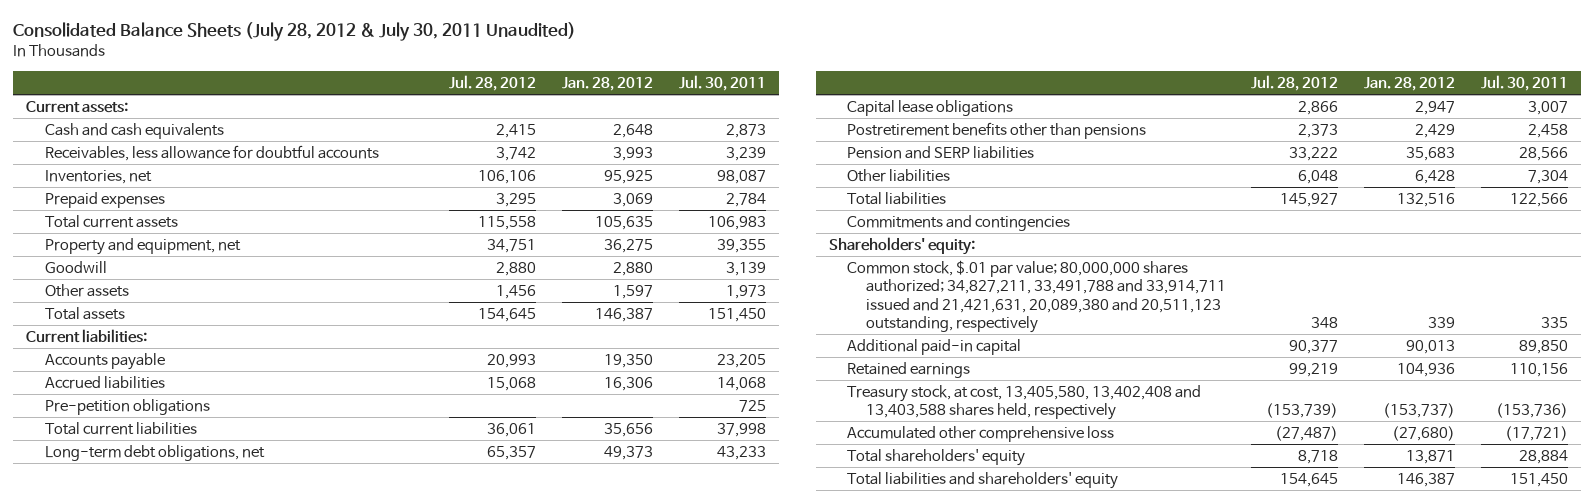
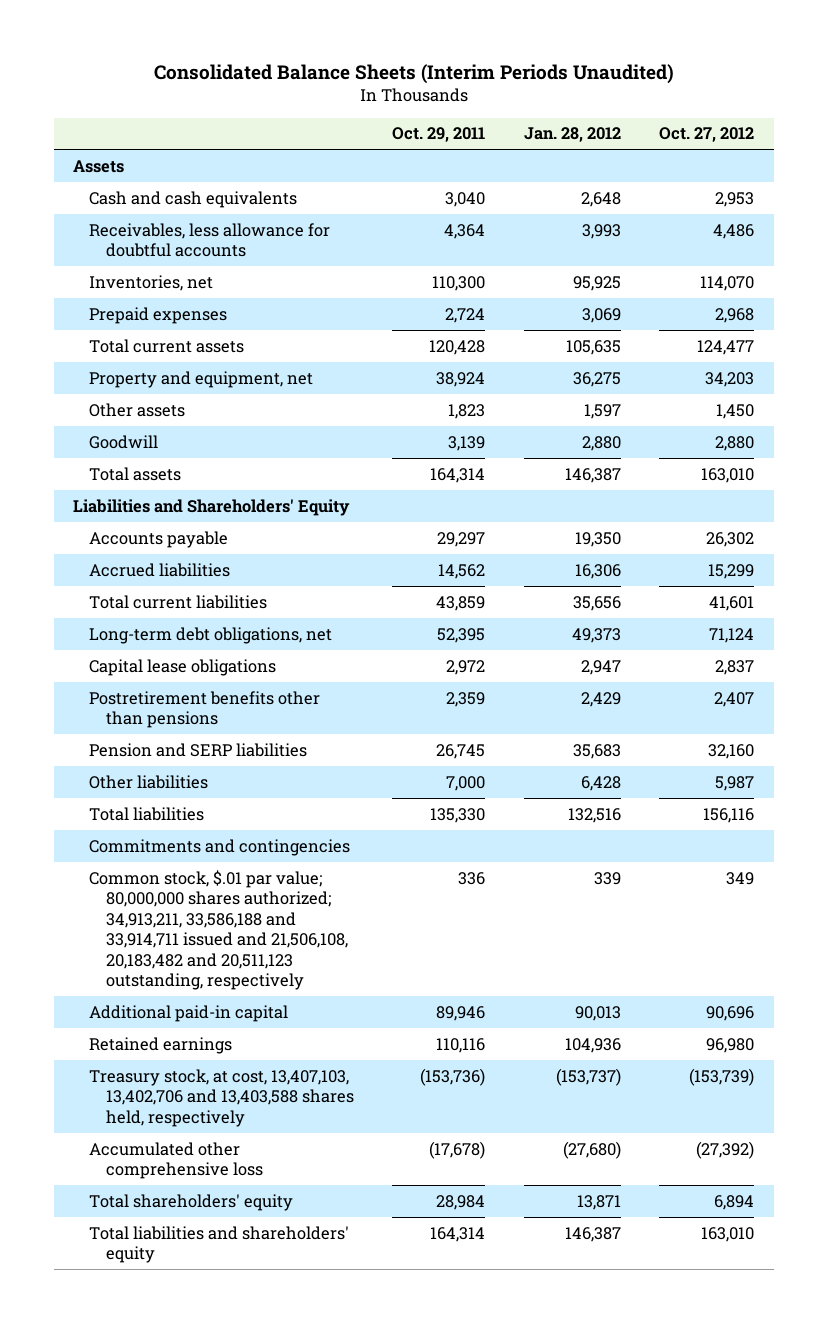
- Consolidated Balance Sheets (July 28, 2012 & July 30, 2011 Unaudited)
+ Consolidated Balance Sheets (Interim Periods Unaudited)
- | Jul. 28, 2012 | Jan. 28, 2012 | Jul. 30, 2011
+ | Oct. 29, 2011 | Jan. 28, 2012 | Oct. 27, 2012
- Current assets:
+ Assets
moved down: Goodwill | 3,139 | 2,880 | 2,880
- Current liabilities:
+ Liabilities and Shareholders' Equity
- Pre-petition obligations | | | 725
- Shareholders' equity:
- Common stock, $.01 par value; 80,000,000 shares authorized; 34,827,211, 33,491,788 and 33,914,711 issued and 21,421,631, 20,089,380 and 20,511,123 outstanding, respectively | 348 | 339 | 335
+ Common stock, $.01 par value; 80,000,000 shares authorized; 34,913,211, 33,586,188 and 33,914,711 issued and 21,506,108, 20,183,482 and 20,511,123 outstanding, respectively | 336 | 339 | 349
- Treasury stock, at cost, 13,405,580, 13,402,408 and 13,403,588 shares held, respectively | (153,739) | (153,737) | (153,736)
+ Treasury stock, at cost, 13,407,103, 13,402,706 and 13,403,588 shares held, respectively | (153,736) | (153,737) | (153,739)

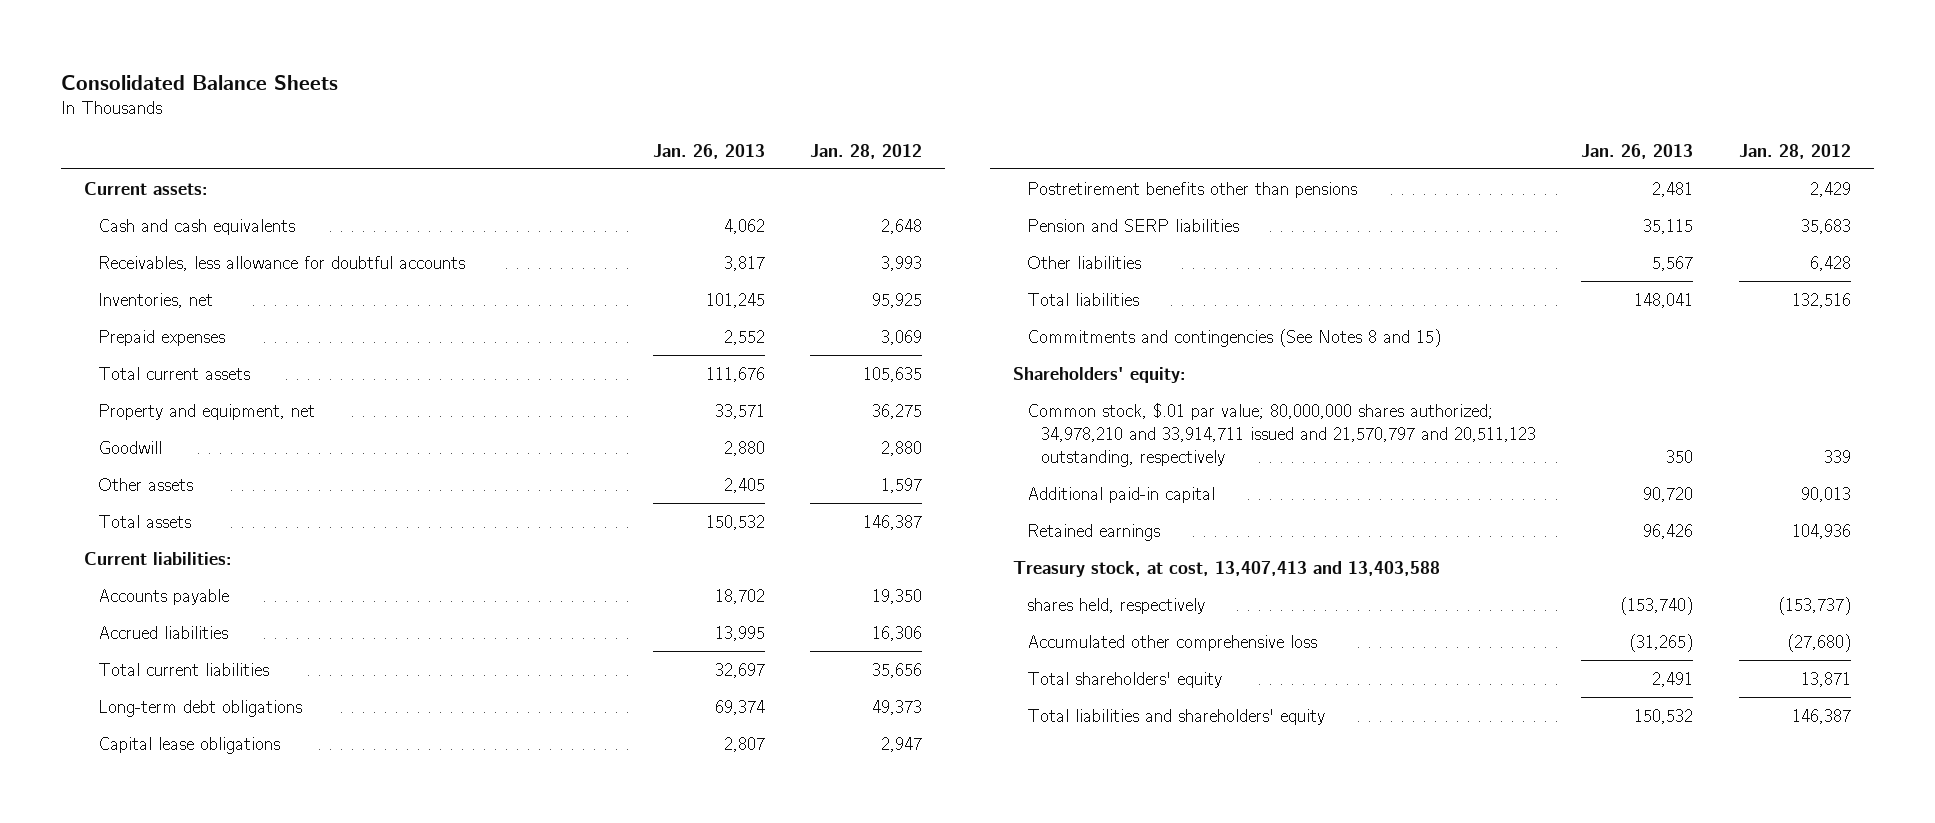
- Consolidated Balance Sheets (Interim Periods Unaudited)
+ Consolidated Balance Sheets
- | Oct. 29, 2011 | Jan. 28, 2012 | Oct. 27, 2012
+ | Jan. 26, 2013 | Jan. 28, 2012
- Assets
+ Current assets:
moved down: Other assets | 2,405 | 1,597
- Liabilities and Shareholders' Equity
+ Current liabilities:
- Long-term debt obligations, net | 52,395 | 49,373 | 71,124
+ Long-term debt obligations | 69,374 | 49,373
- Commitments and contingencies
- Common stock, $.01 par value; 80,000,000 shares authorized; 34,913,211, 33,586,188 and 33,914,711 issued and 21,506,108, 20,183,482 and 20,511,123 outstanding, respectively | 336 | 339 | 349
+ Commitments and contingencies (See Notes 8 and 15)
+ Shareholders' equity:
+ Common stock, $.01 par value; 80,000,000 shares authorized; 34,978,210 and 33,914,711 issued and 21,570,797 and 20,511,123 outstanding, respectively | 350 | 339
- Treasury stock, at cost, 13,407,103, 13,402,706 and 13,403,588 shares held, respectively | (153,736) | (153,737) | (153,739)
+ Treasury stock, at cost, 13,407,413 and 13,403,588
+ shares held, respectively | (153,740) | (153,737)

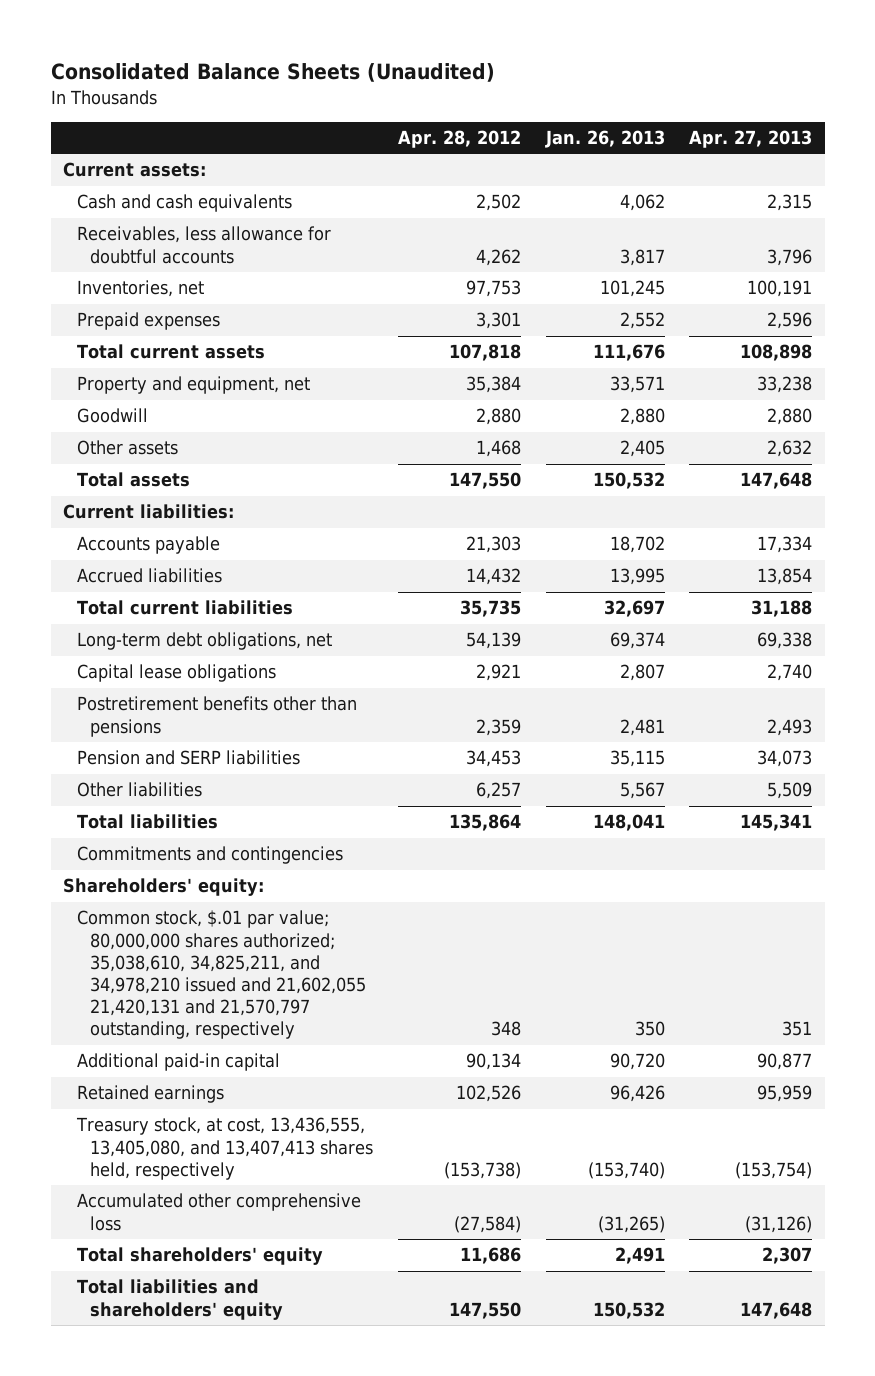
- Consolidated Balance Sheets
+ Consolidated Balance Sheets (Unaudited)
- | Jan. 26, 2013 | Jan. 28, 2012
+ | Apr. 28, 2012 | Jan. 26, 2013 | Apr. 27, 2013
- Long-term debt obligations | 69,374 | 49,373
+ Long-term debt obligations, net | 54,139 | 69,374 | 69,338
- Commitments and contingencies (See Notes 8 and 15)
+ Commitments and contingencies
- Common stock, $.01 par value; 80,000,000 shares authorized; 34,978,210 and 33,914,711 issued and 21,570,797 and 20,511,123 outstanding, respectively | 350 | 339
+ Common stock, $.01 par value; 80,000,000 shares authorized; 35,038,610, 34,825,211, and 34,978,210 issued and 21,602,055 21,420,131 and 21,570,797 outstanding, respectively | 348 | 350 | 351
- Treasury stock, at cost, 13,407,413 and 13,403,588
- shares held, respectively | (153,740) | (153,737)
+ Treasury stock, at cost, 13,436,555, 13,405,080, and 13,407,413 shares held, respectively | (153,738) | (153,740) | (153,754)

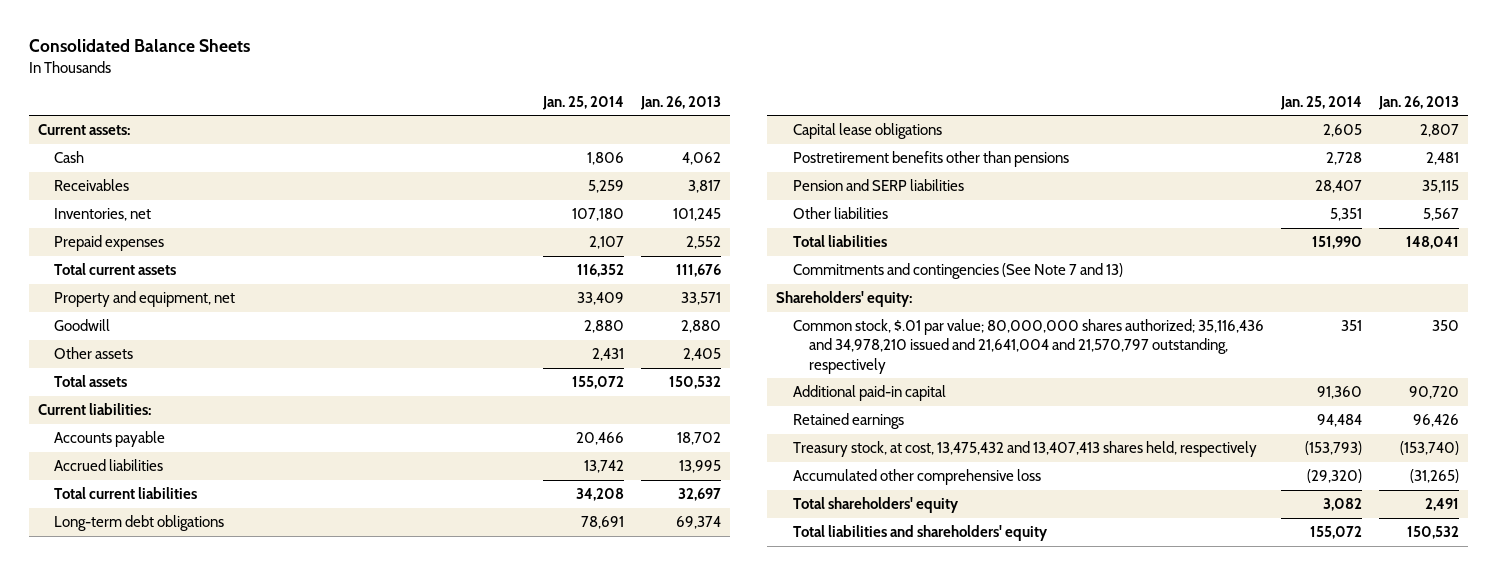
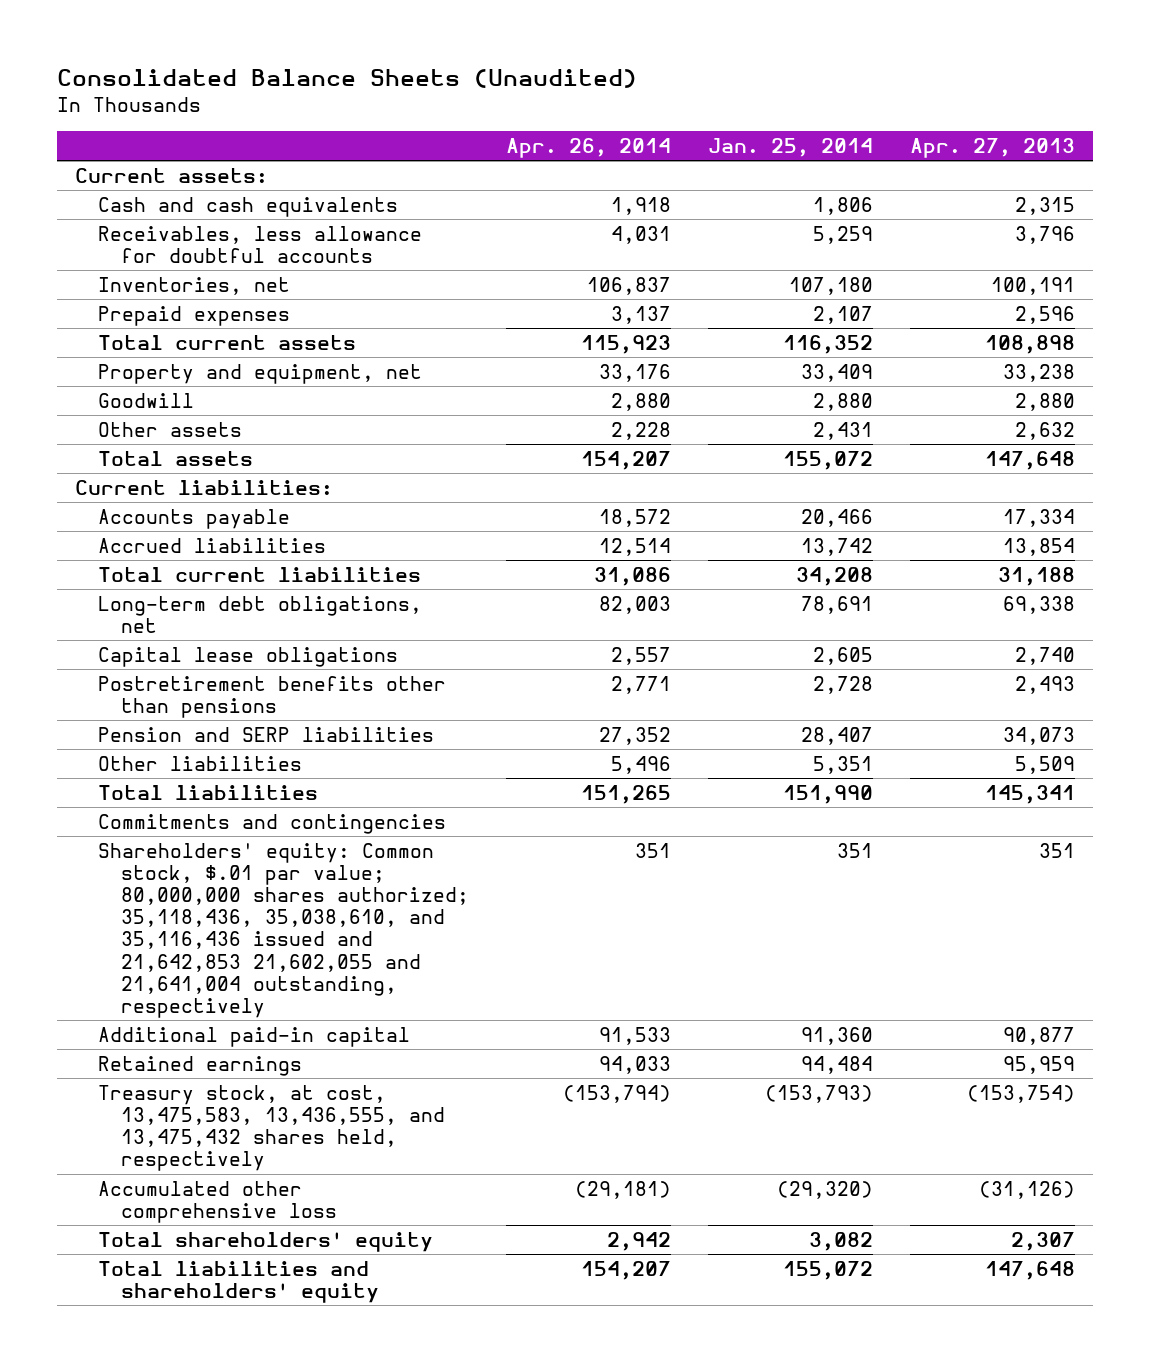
- Consolidated Balance Sheets
+ Consolidated Balance Sheets (Unaudited)
- | Jan. 25, 2014 | Jan. 26, 2013
+ | Apr. 26, 2014 | Jan. 25, 2014 | Apr. 27, 2013
- Cash | 1,806 | 4,062
- Receivables | 5,259 | 3,817
+ Cash and cash equivalents | 1,918 | 1,806 | 2,315
+ Receivables, less allowance for doubtful accounts | 4,031 | 5,259 | 3,796
- Long-term debt obligations | 78,691 | 69,374
+ Long-term debt obligations, net | 82,003 | 78,691 | 69,338
- Commitments and contingencies (See Note 7 and 13)
- Shareholders' equity:
- Common stock, $.01 par value; 80,000,000 shares authorized; 35,116,436 and 34,978,210 issued and 21,641,004 and 21,570,797 outstanding, respectively | 351 | 350
+ Commitments and contingencies
+ Shareholders' equity: Common stock, $.01 par value; 80,000,000 shares authorized; 35,118,436, 35,038,610, and 35,116,436 issued and 21,642,853 21,602,055 and 21,641,004 outstanding, respectively | 351 | 351 | 351
- Treasury stock, at cost, 13,475,432 and 13,407,413 shares held, respectively | (153,793) | (153,740)
+ Treasury stock, at cost, 13,475,583, 13,436,555, and 13,475,432 shares held, respectively | (153,794) | (153,793) | (153,754)

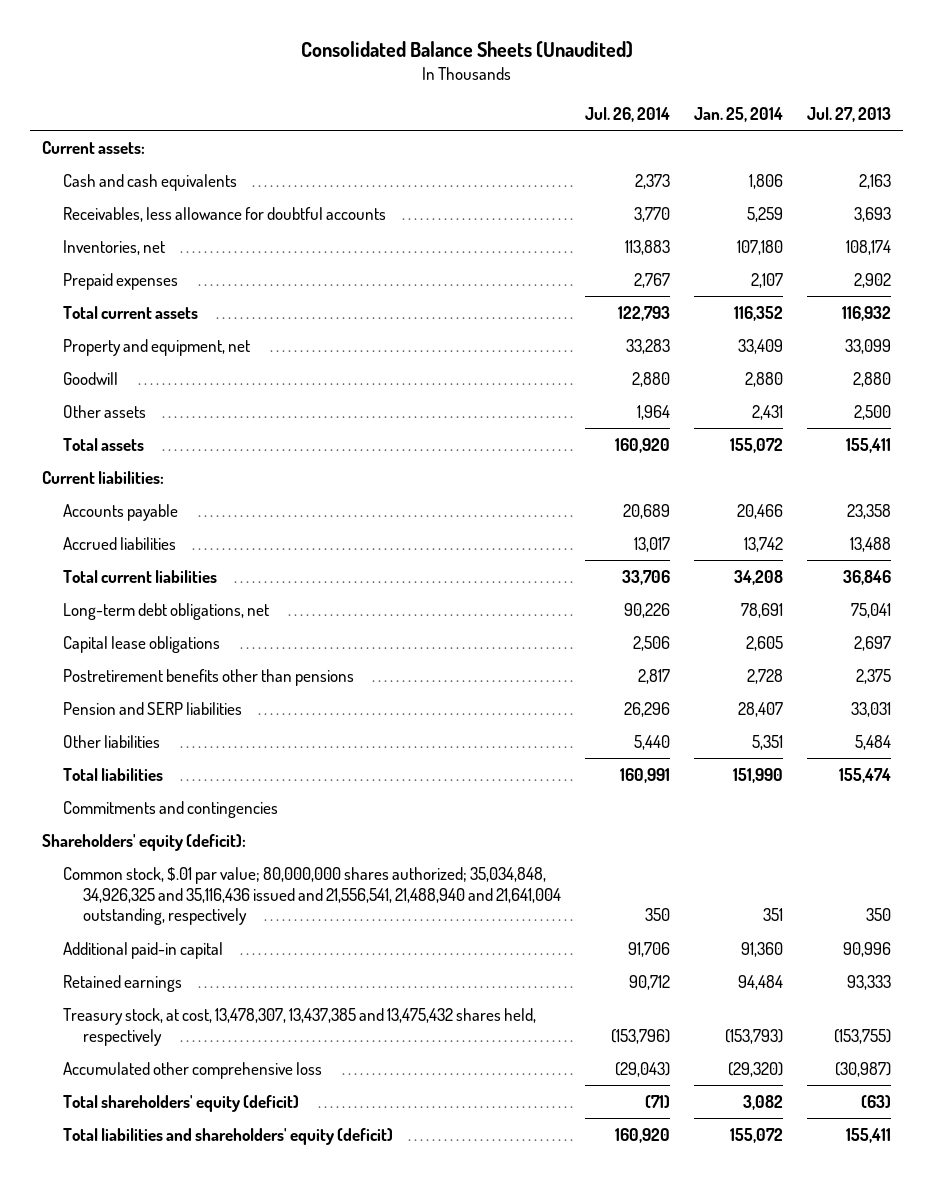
- | Apr. 26, 2014 | Jan. 25, 2014 | Apr. 27, 2013
+ | Jul. 26, 2014 | Jan. 25, 2014 | Jul. 27, 2013
- Shareholders' equity: Common stock, $.01 par value; 80,000,000 shares authorized; 35,118,436, 35,038,610, and 35,116,436 issued and 21,642,853 21,602,055 and 21,641,004 outstanding, respectively | 351 | 351 | 351
+ Shareholders' equity (deficit):
+ Common stock, $.01 par value; 80,000,000 shares authorized; 35,034,848, 34,926,325 and 35,116,436 issued and 21,556,541, 21,488,940 and 21,641,004 outstanding, respectively | 350 | 351 | 350
- Treasury stock, at cost, 13,475,583, 13,436,555, and 13,475,432 shares held, respectively | (153,794) | (153,793) | (153,754)
+ Treasury stock, at cost, 13,478,307, 13,437,385 and 13,475,432 shares held, respectively | (153,796) | (153,793) | (153,755)
- Total shareholders' equity | 2,942 | 3,082 | 2,307
- Total liabilities and shareholders' equity | 154,207 | 155,072 | 147,648
+ Total shareholders' equity (deficit) | (71) | 3,082 | (63)
+ Total liabilities and shareholders' equity (deficit) | 160,920 | 155,072 | 155,411

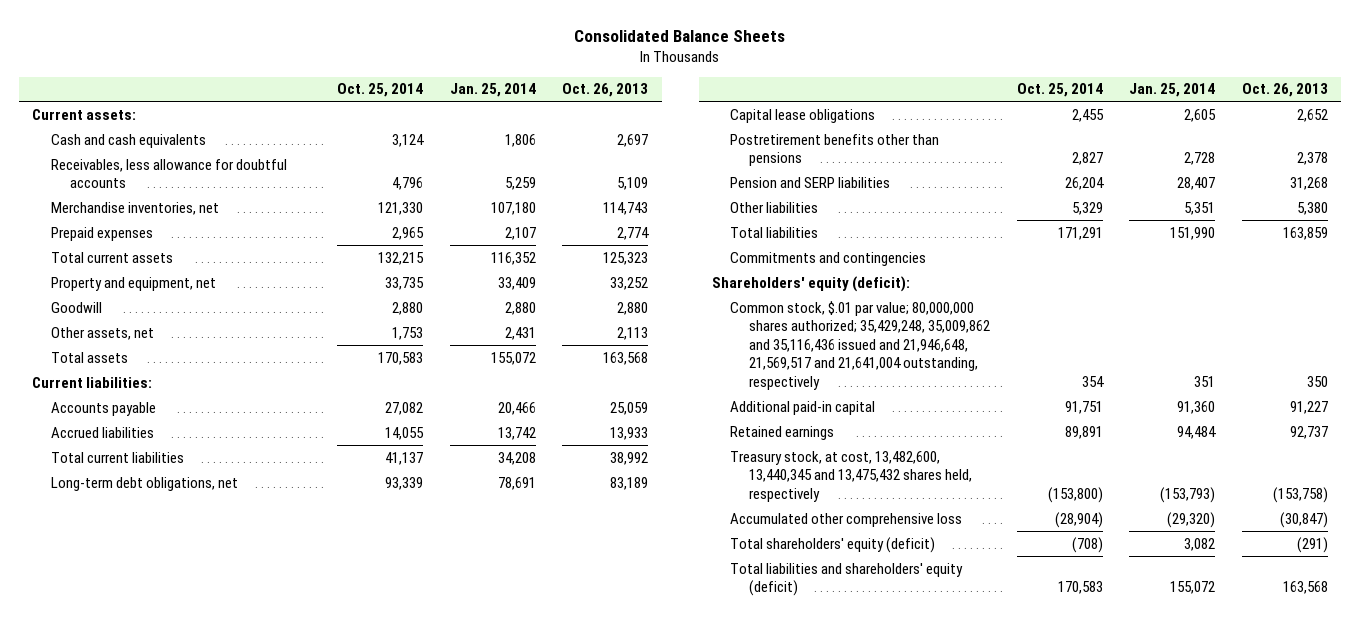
- Consolidated Balance Sheets (Unaudited)
+ Consolidated Balance Sheets
- | Jul. 26, 2014 | Jan. 25, 2014 | Jul. 27, 2013
+ | Oct. 25, 2014 | Jan. 25, 2014 | Oct. 26, 2013
- Inventories, net | 113,883 | 107,180 | 108,174
+ Merchandise inventories, net | 121,330 | 107,180 | 114,743
- Other assets | 1,964 | 2,431 | 2,500
+ Other assets, net | 1,753 | 2,431 | 2,113
- Common stock, $.01 par value; 80,000,000 shares authorized; 35,034,848, 34,926,325 and 35,116,436 issued and 21,556,541, 21,488,940 and 21,641,004 outstanding, respectively | 350 | 351 | 350
+ Common stock, $.01 par value; 80,000,000 shares authorized; 35,429,248, 35,009,862 and 35,116,436 issued and 21,946,648, 21,569,517 and 21,641,004 outstanding, respectively | 354 | 351 | 350
- Treasury stock, at cost, 13,478,307, 13,437,385 and 13,475,432 shares held, respectively | (153,796) | (153,793) | (153,755)
+ Treasury stock, at cost, 13,482,600, 13,440,345 and 13,475,432 shares held, respectively | (153,800) | (153,793) | (153,758)

